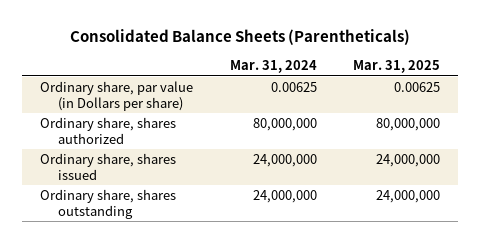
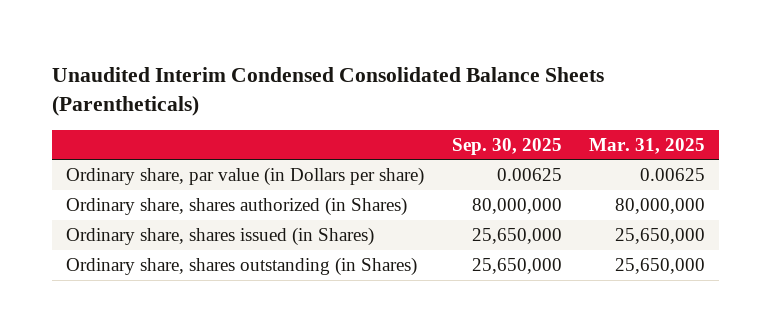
- Consolidated Balance Sheets (Parentheticals)
+ Unaudited Interim Condensed Consolidated Balance Sheets (Parentheticals)
- | Mar. 31, 2024 | Mar. 31, 2025
+ | Sep. 30, 2025 | Mar. 31, 2025
- Ordinary share, shares authorized | 80,000,000 | 80,000,000
- Ordinary share, shares issued | 24,000,000 | 24,000,000
- Ordinary share, shares outstanding | 24,000,000 | 24,000,000
+ Ordinary share, shares authorized (in Shares) | 80,000,000 | 80,000,000
+ Ordinary share, shares issued (in Shares) | 25,650,000 | 25,650,000
+ Ordinary share, shares outstanding (in Shares) | 25,650,000 | 25,650,000

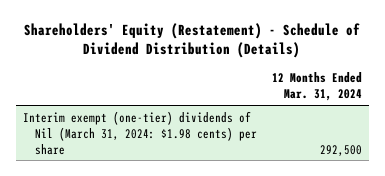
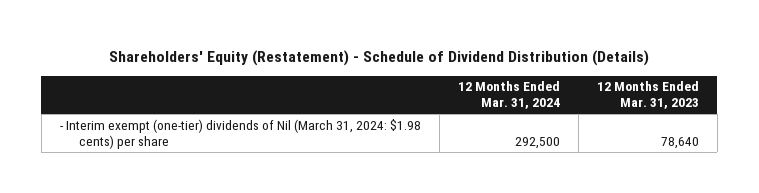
- | 12 Months Ended Mar. 31, 2024
+ | 12 Months Ended Mar. 31, 2024 | 12 Months Ended Mar. 31, 2023
- Interim exempt (one-tier) dividends of Nil (March 31, 2024: $1.98 cents) per share | 292,500
+ - Interim exempt (one-tier) dividends of Nil (March 31, 2024: $1.98 cents) per share | 292,500 | 78,640

